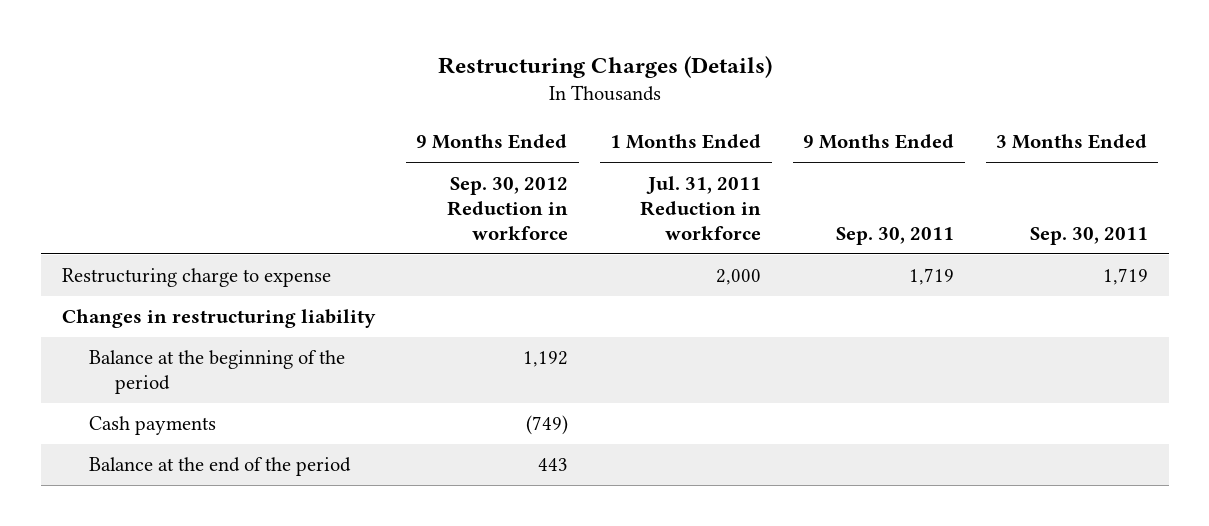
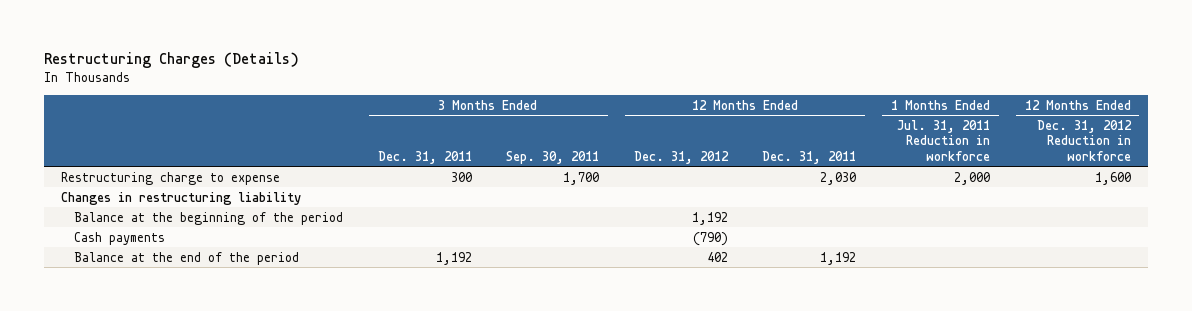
- | 9 Months Ended Sep. 30, 2012 Reduction in workforce | 1 Months Ended Jul. 31, 2011 Reduction in workforce | 9 Months Ended Sep. 30, 2011 | 3 Months Ended Sep. 30, 2011
+ | 3 Months Ended Dec. 31, 2011 | 3 Months Ended Sep. 30, 2011 | 12 Months Ended Dec. 31, 2012 | 12 Months Ended Dec. 31, 2011 | 1 Months Ended Jul. 31, 2011 Reduction in workforce | 12 Months Ended Dec. 31, 2012 Reduction in workforce
- Restructuring charge to expense | | 2,000 | 1,719 | 1,719
+ Restructuring charge to expense | 300 | 1,700 | | 2,030 | 2,000 | 1,600

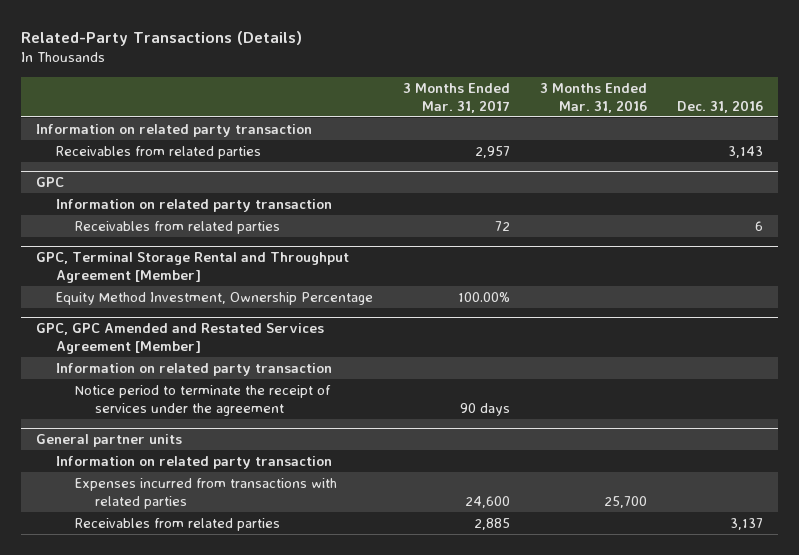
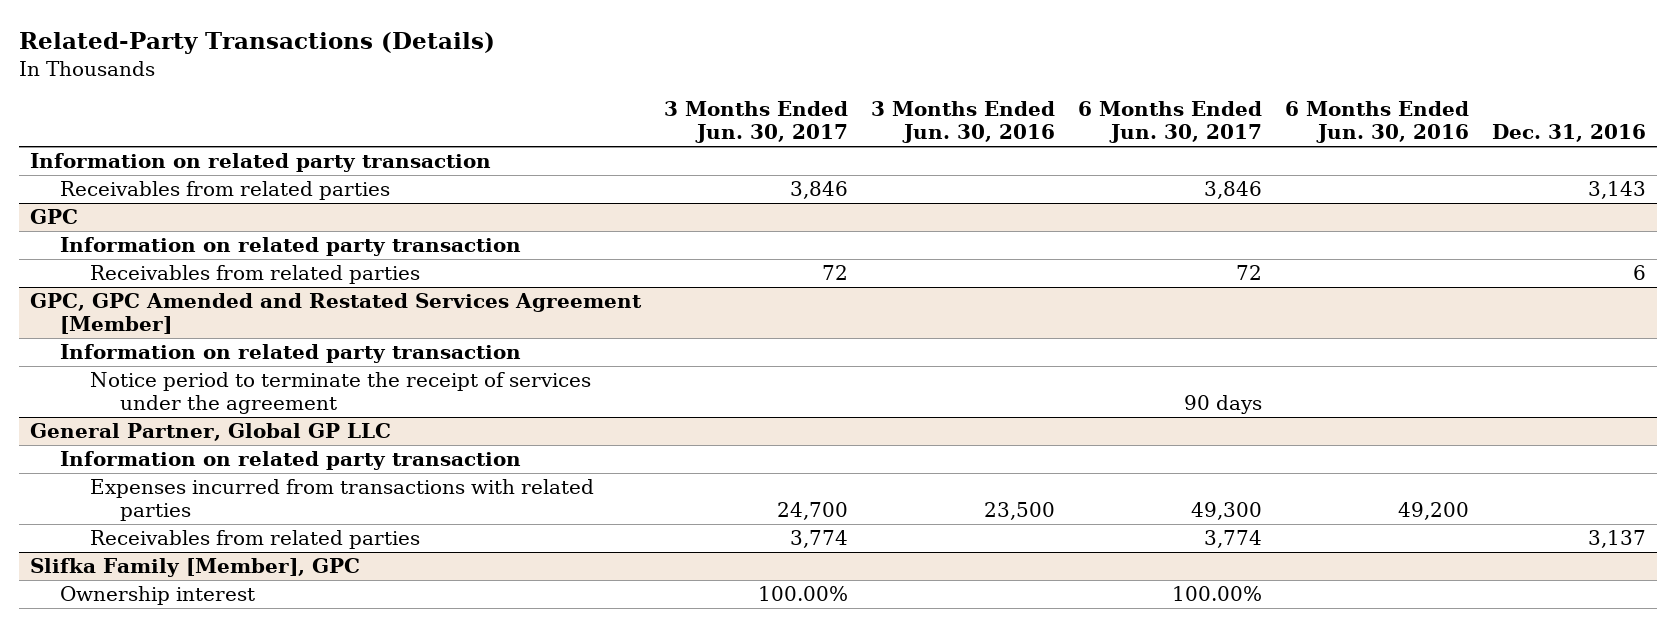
- | 3 Months Ended Mar. 31, 2017 | 3 Months Ended Mar. 31, 2016 | Dec. 31, 2016
+ | 3 Months Ended Jun. 30, 2017 | 3 Months Ended Jun. 30, 2016 | 6 Months Ended Jun. 30, 2017 | 6 Months Ended Jun. 30, 2016 | Dec. 31, 2016
- GPC, Terminal Storage Rental and Throughput Agreement [Member]
- Equity Method Investment, Ownership Percentage | 100.00% | |
- General partner units
+ General Partner, Global GP LLC
+ Slifka Family [Member], GPC
+ Ownership interest | 100.00% | | 100.00% | |

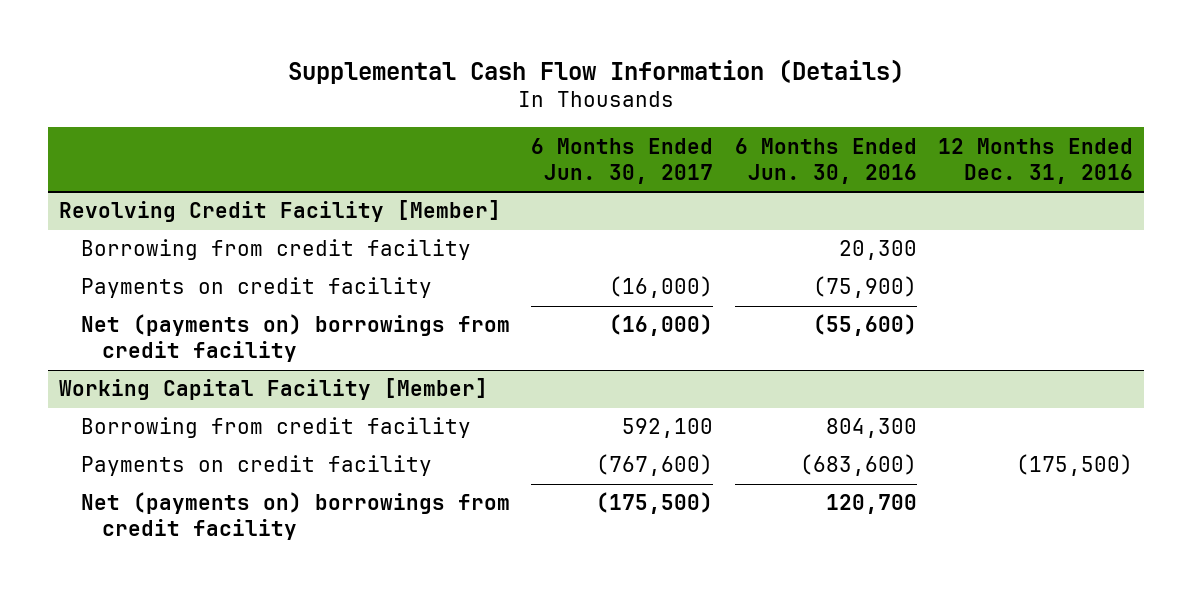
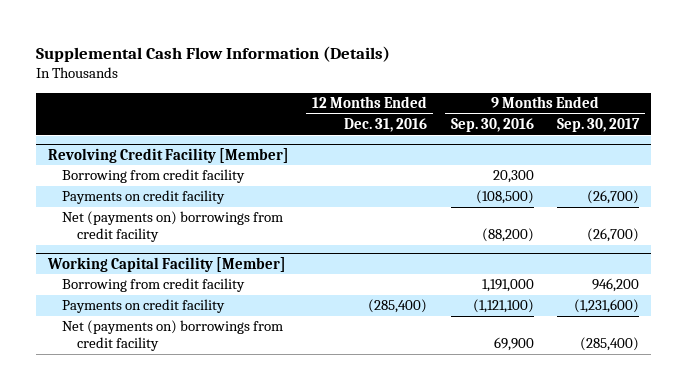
- | 6 Months Ended Jun. 30, 2017 | 6 Months Ended Jun. 30, 2016 | 12 Months Ended Dec. 31, 2016
+ | 12 Months Ended Dec. 31, 2016 | 9 Months Ended Sep. 30, 2016 | 9 Months Ended Sep. 30, 2017
@ Working Capital Facility [Member]
- Payments on credit facility | (767,600) | (683,600) | (175,500)
+ Payments on credit facility | (285,400) | (1,121,100) | (1,231,600)

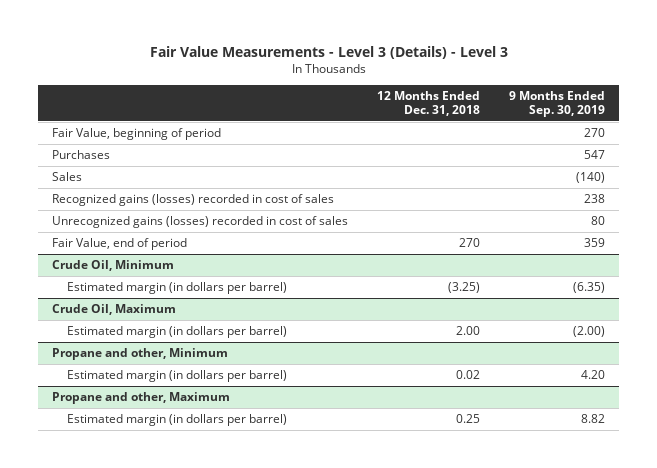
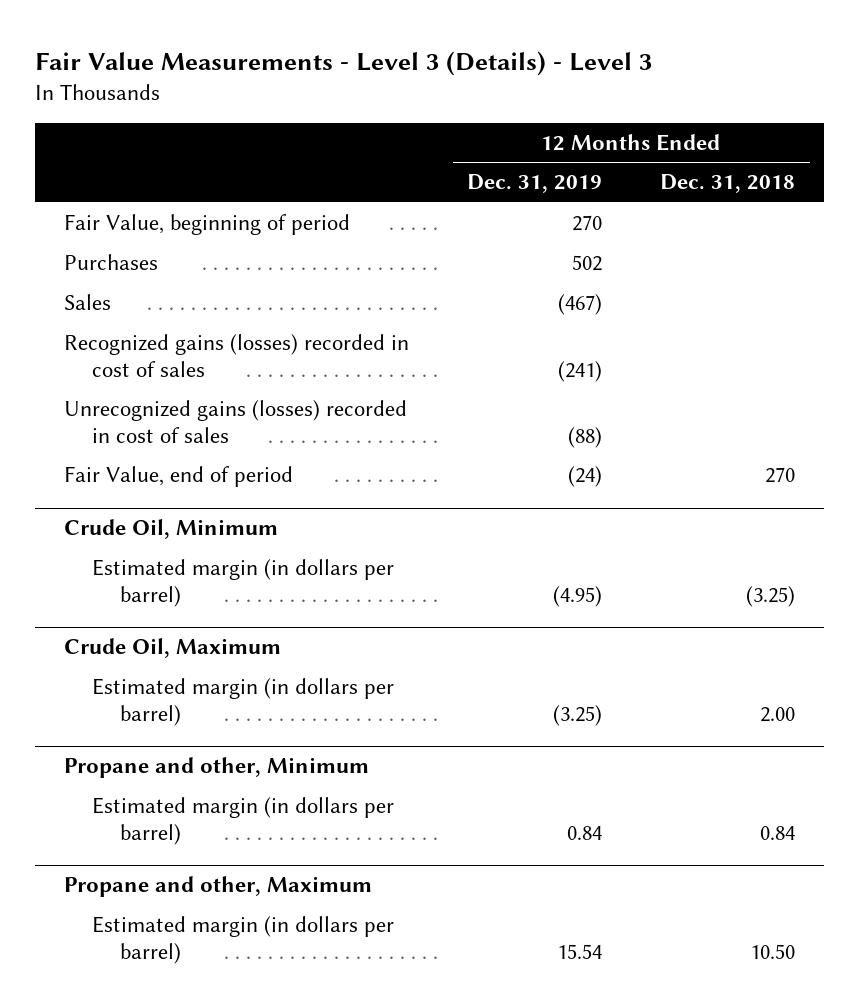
- | 12 Months Ended Dec. 31, 2018 | 9 Months Ended Sep. 30, 2019
+ | 12 Months Ended Dec. 31, 2019 | 12 Months Ended Dec. 31, 2018
@ Propane and other, Minimum
- Estimated margin (in dollars per barrel) | 0.02 | 4.20
+ Estimated margin (in dollars per barrel) | 0.84 | 0.84
@ Propane and other, Maximum
- Estimated margin (in dollars per barrel) | 0.25 | 8.82
+ Estimated margin (in dollars per barrel) | 15.54 | 10.50

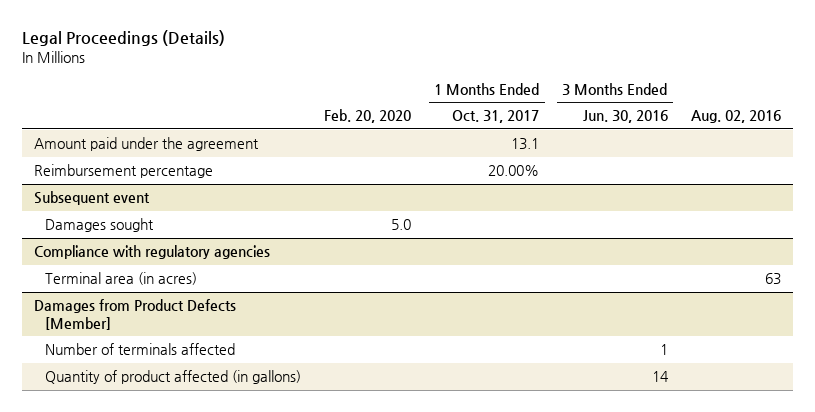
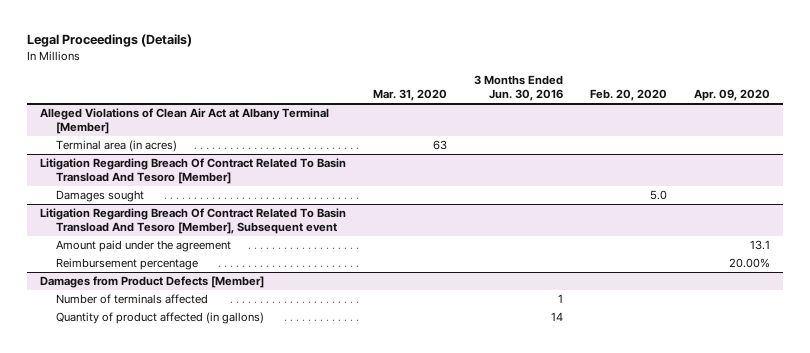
- | Feb. 20, 2020 | 1 Months Ended Oct. 31, 2017 | 3 Months Ended Jun. 30, 2016 | Aug. 02, 2016
+ | Mar. 31, 2020 | 3 Months Ended Jun. 30, 2016 | Feb. 20, 2020 | Apr. 09, 2020
- Amount paid under the agreement | | 13.1 | |
- Reimbursement percentage | | 20.00% | |
- Subsequent event
- Damages sought | 5.0 | | |
- Compliance with regulatory agencies
- Terminal area (in acres) | | | | 63
+ Alleged Violations of Clean Air Act at Albany Terminal [Member]
+ Terminal area (in acres) | 63 | | |
+ Litigation Regarding Breach Of Contract Related To Basin Transload And Tesoro [Member]
+ Damages sought | | | 5.0 |
+ Litigation Regarding Breach Of Contract Related To Basin Transload And Tesoro [Member], Subsequent event
+ Amount paid under the agreement | | | | 13.1
+ Reimbursement percentage | | | | 20.00%

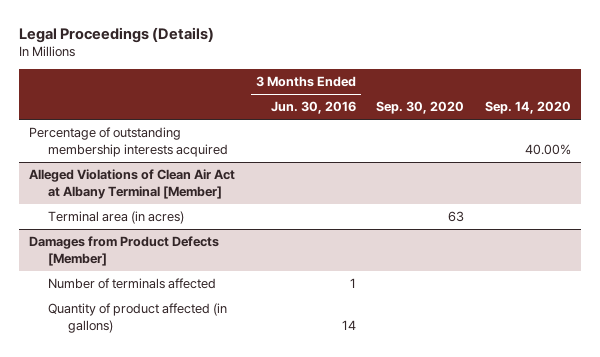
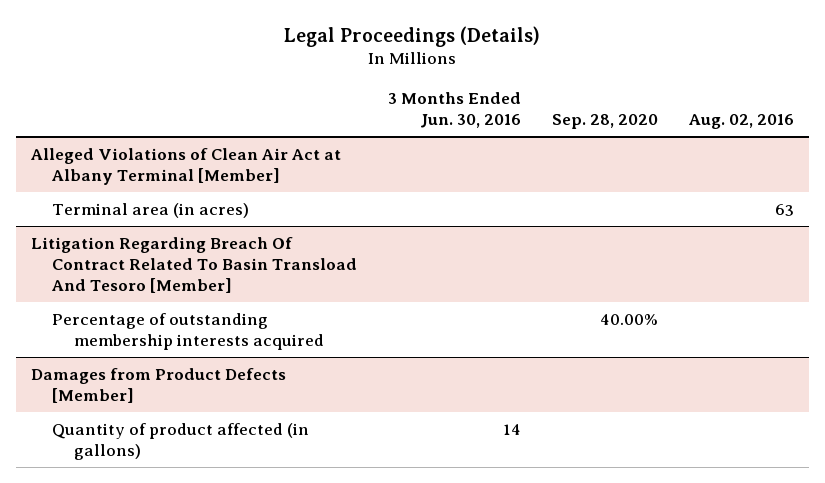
- | 3 Months Ended Jun. 30, 2016 | Sep. 30, 2020 | Sep. 14, 2020
+ | 3 Months Ended Jun. 30, 2016 | Sep. 28, 2020 | Aug. 02, 2016
- Percentage of outstanding membership interests acquired | | | 40.00%
+ Litigation Regarding Breach Of Contract Related To Basin Transload And Tesoro [Member]
+ Percentage of outstanding membership interests acquired | | 40.00% |
@ Damages from Product Defects [Member]
- Number of terminals affected | 1 | |

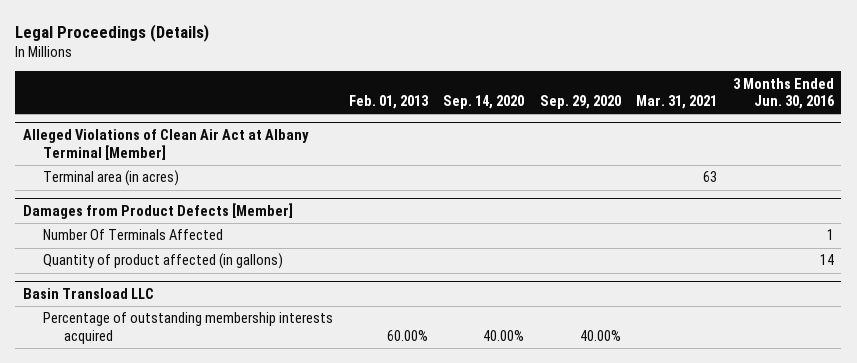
- | 3 Months Ended Jun. 30, 2016 | Sep. 28, 2020 | Aug. 02, 2016
+ | Feb. 01, 2013 | Sep. 14, 2020 | Sep. 29, 2020 | Mar. 31, 2021 | 3 Months Ended Jun. 30, 2016
- Litigation Regarding Breach Of Contract Related To Basin Transload And Tesoro [Member]
- Percentage of outstanding membership interests acquired | | 40.00% |
@ Damages from Product Defects [Member]
+ Number Of Terminals Affected | | | | | 1
+ Basin Transload LLC
+ Percentage of outstanding membership interests acquired | 60.00% | 40.00% | 40.00% | |

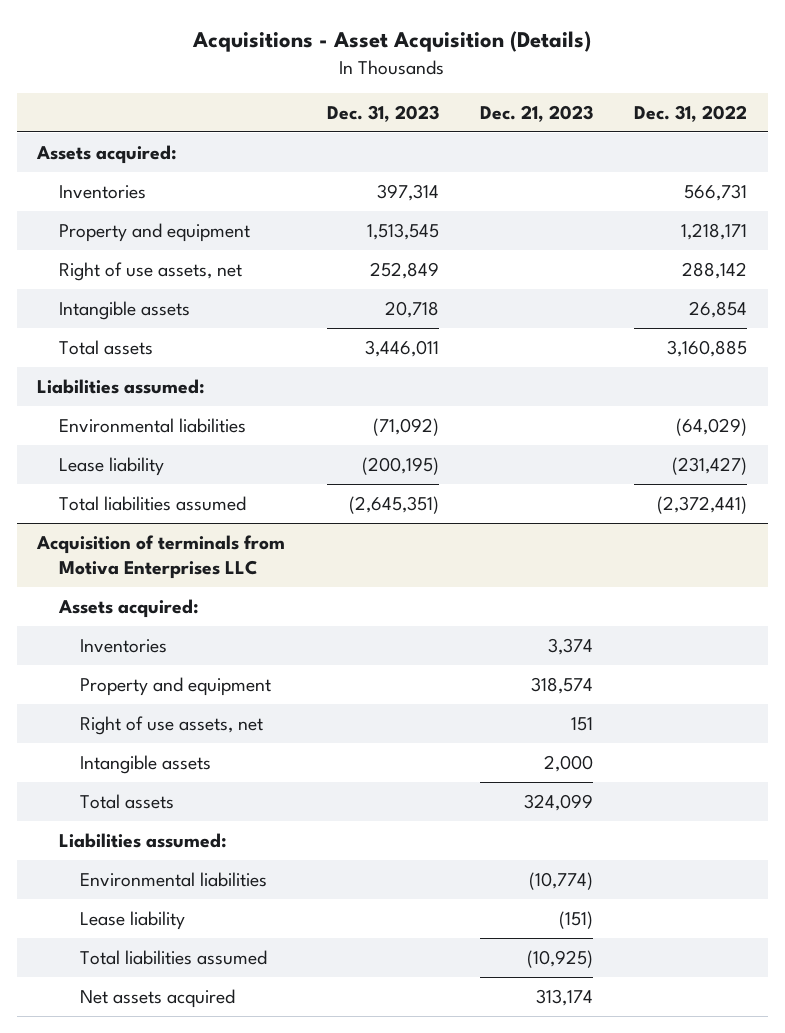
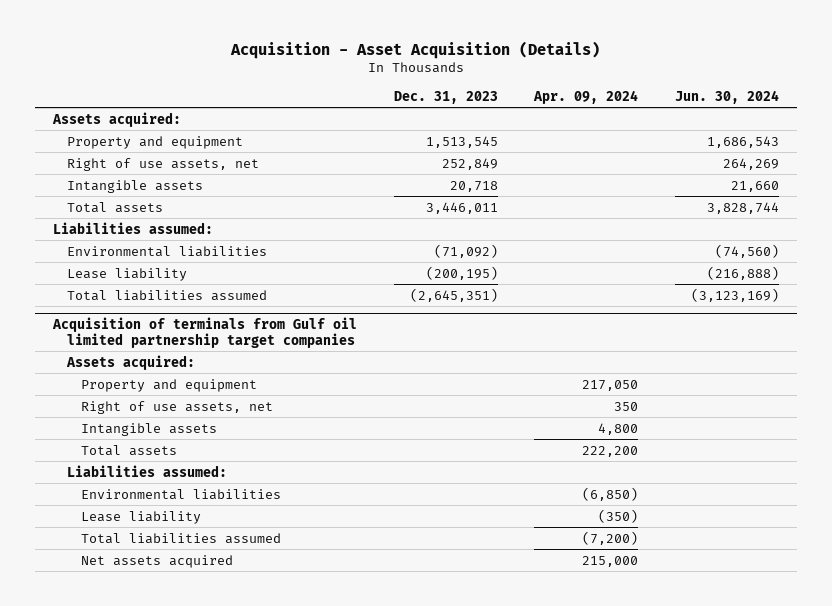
- Acquisitions - Asset Acquisition (Details)
+ Acquisition - Asset Acquisition (Details)
- | Dec. 31, 2023 | Dec. 21, 2023 | Dec. 31, 2022
+ | Dec. 31, 2023 | Apr. 09, 2024 | Jun. 30, 2024
- Inventories | 397,314 | | 566,731
- Acquisition of terminals from Motiva Enterprises LLC
- Assets acquired:
- Inventories | | 3,374 |
- Property and equipment | | 318,574 |
- Right of use assets, net | | 151 |
- Intangible assets | | 2,000 |
- Total assets | | 324,099 |
- Liabilities assumed:
- Environmental liabilities | | (10,774) |
- Lease liability | | (151) |
- Total liabilities assumed | | (10,925) |
- Net assets acquired | | 313,174 |
+ Acquisition of terminals from Gulf oil limited partnership target companies
+ Assets acquired:
+ Property and equipment | | 217,050 |
+ Right of use assets, net | | 350 |
+ Intangible assets | | 4,800 |
+ Total assets | | 222,200 |
+ Liabilities assumed:
+ Environmental liabilities | | (6,850) |
+ Lease liability | | (350) |
+ Total liabilities assumed | | (7,200) |
+ Net assets acquired | | 215,000 |

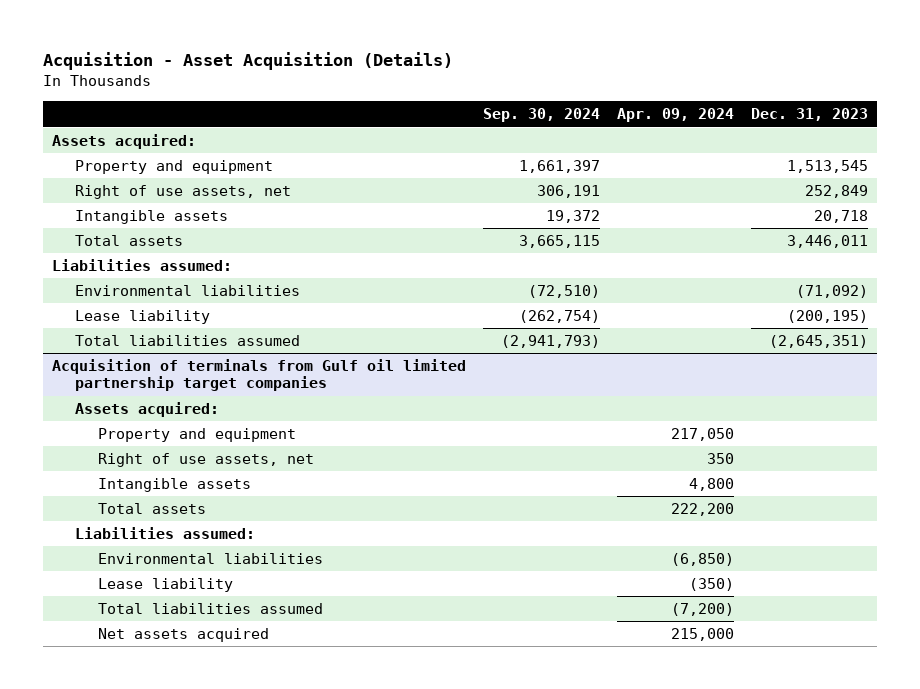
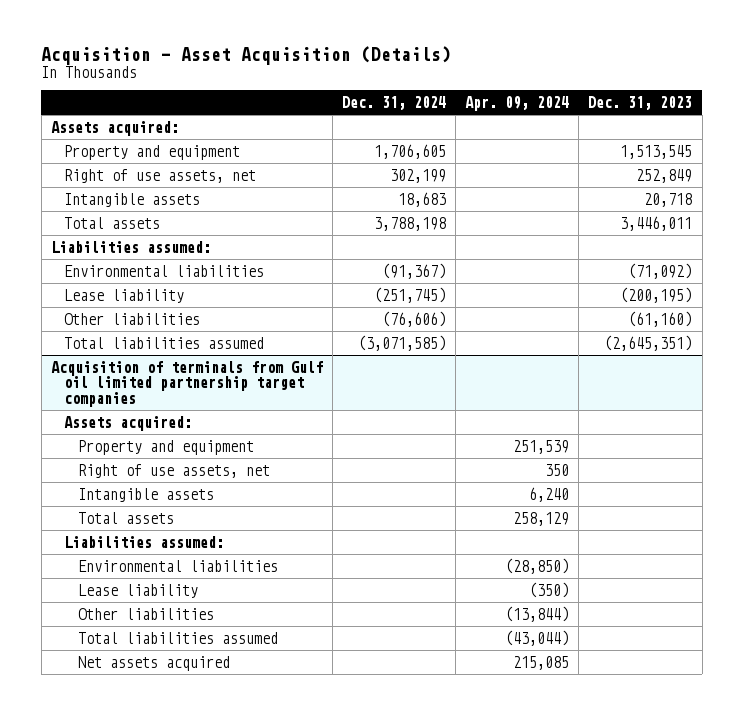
- | Sep. 30, 2024 | Apr. 09, 2024 | Dec. 31, 2023
+ | Dec. 31, 2024 | Apr. 09, 2024 | Dec. 31, 2023
+ Other liabilities | (76,606) | | (61,160)
@ Acquisition of terminals from Gulf oil limited partnership target companies
- Property and equipment | | 217,050 |
+ Property and equipment | | 251,539 |
- Intangible assets | | 4,800 |
- Total assets | | 222,200 |
+ Intangible assets | | 6,240 |
+ Total assets | | 258,129 |
- Environmental liabilities | | (6,850) |
+ Environmental liabilities | | (28,850) |
- Total liabilities assumed | | (7,200) |
- Net assets acquired | | 215,000 |
+ Other liabilities | | (13,844) |
+ Total liabilities assumed | | (43,044) |
+ Net assets acquired | | 215,085 |

